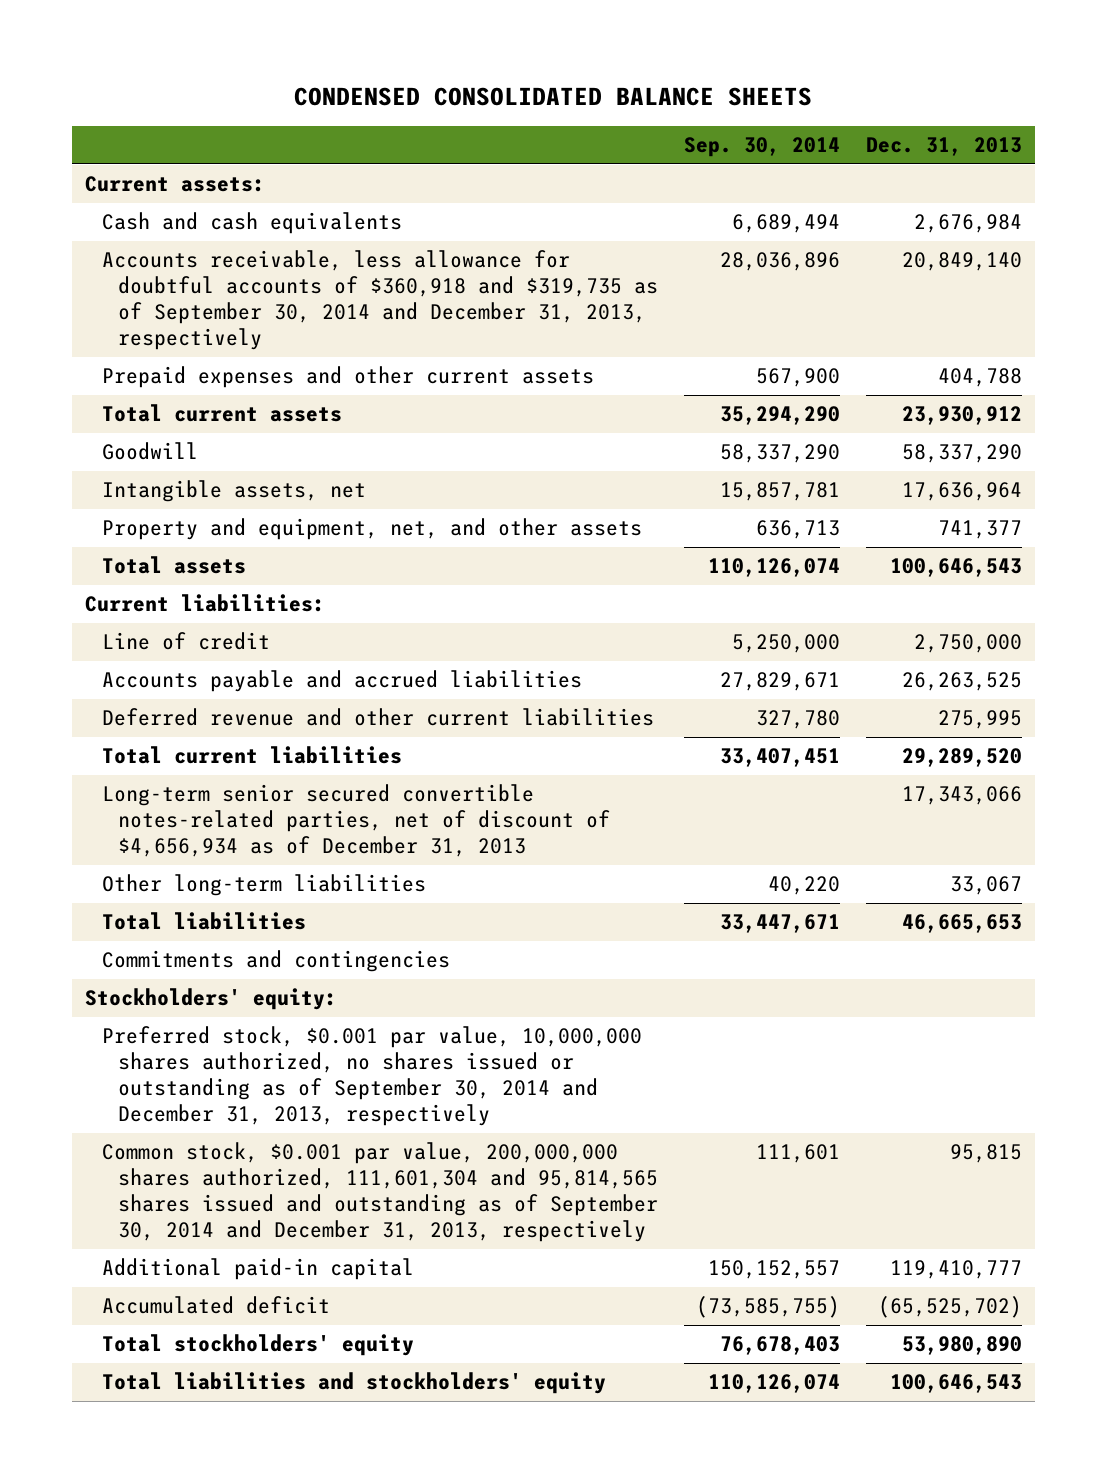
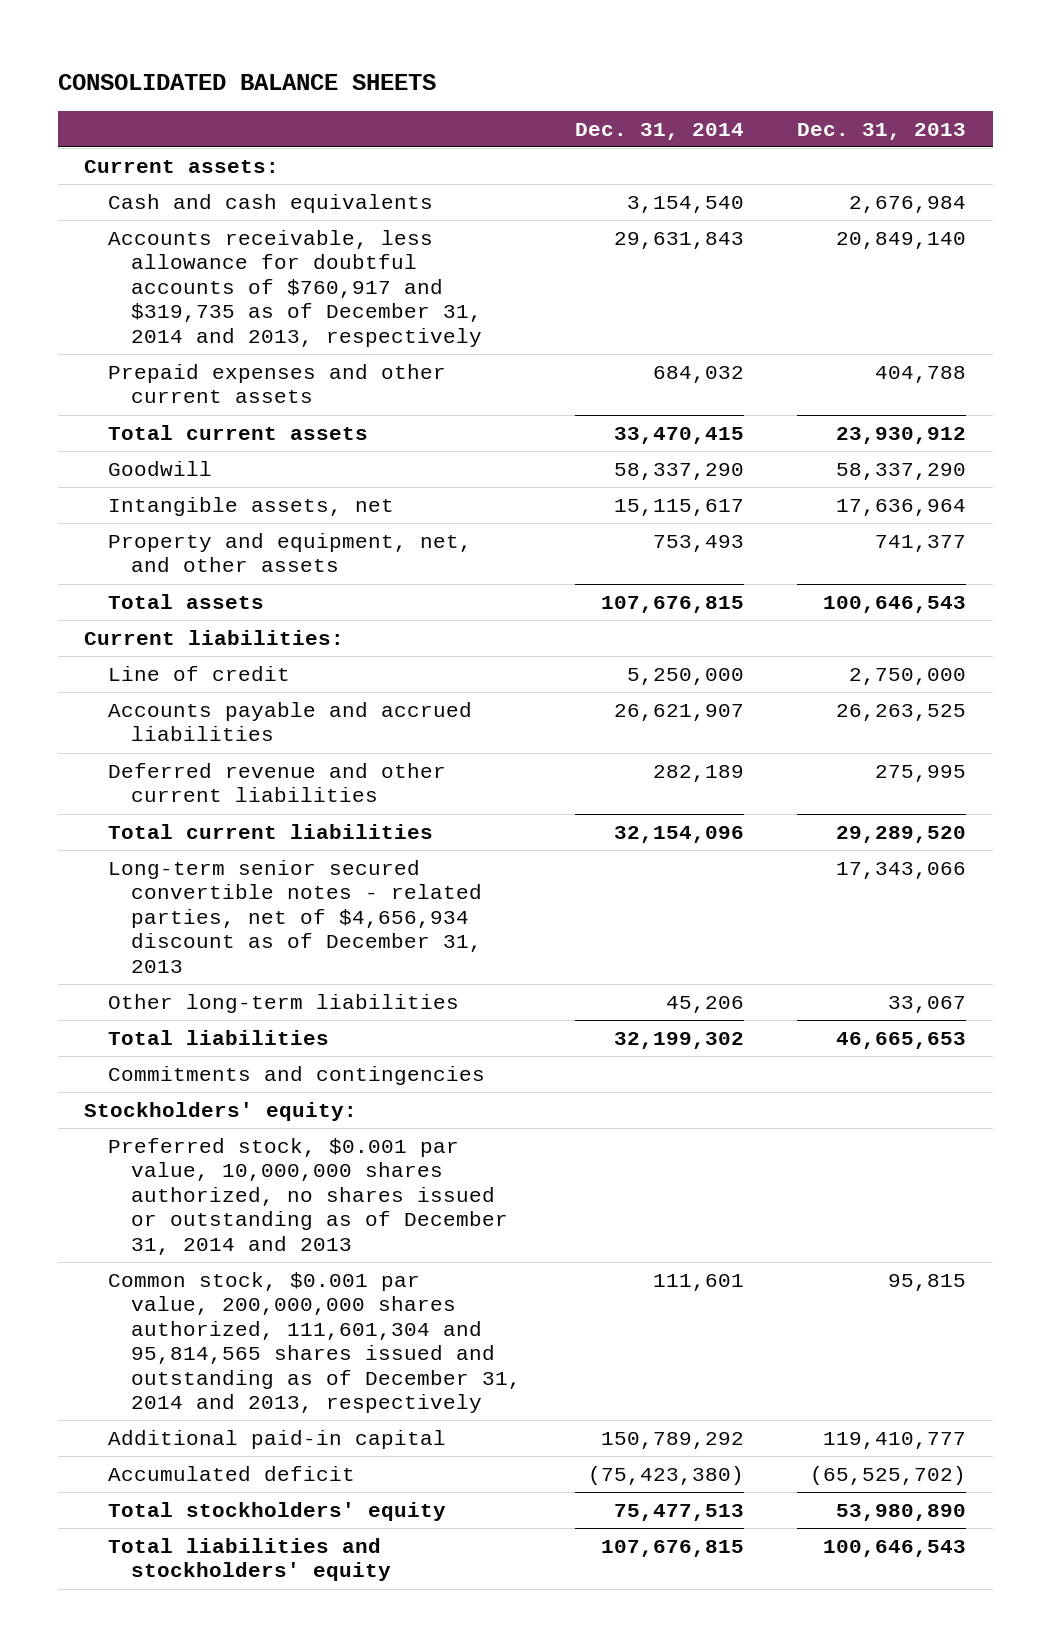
- CONDENSED CONSOLIDATED BALANCE SHEETS
+ CONSOLIDATED BALANCE SHEETS
- | Sep. 30, 2014 | Dec. 31, 2013
+ | Dec. 31, 2014 | Dec. 31, 2013
- Accounts receivable, less allowance for doubtful accounts of $360,918 and $319,735 as of September 30, 2014 and December 31, 2013, respectively | 28,036,896 | 20,849,140
+ Accounts receivable, less allowance for doubtful accounts of $760,917 and $319,735 as of December 31, 2014 and 2013, respectively | 29,631,843 | 20,849,140
- Long-term senior secured convertible notes-related parties, net of discount of $4,656,934 as of December 31, 2013 | | 17,343,066
+ Long-term senior secured convertible notes - related parties, net of $4,656,934 discount as of December 31, 2013 | | 17,343,066
- Preferred stock, $0.001 par value, 10,000,000 shares authorized, no shares issued or outstanding as of September 30, 2014 and December 31, 2013, respectively
- Common stock, $0.001 par value, 200,000,000 shares authorized, 111,601,304 and 95,814,565 shares issued and outstanding as of September 30, 2014 and December 31, 2013, respectively | 111,601 | 95,815
+ Preferred stock, $0.001 par value, 10,000,000 shares authorized, no shares issued or outstanding as of December 31, 2014 and 2013
+ Common stock, $0.001 par value, 200,000,000 shares authorized, 111,601,304 and 95,814,565 shares issued and outstanding as of December 31, 2014 and 2013, respectively | 111,601 | 95,815

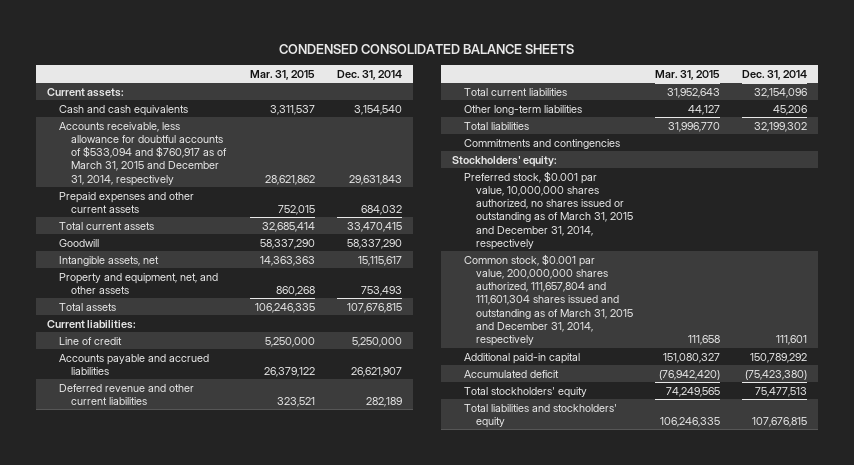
- CONSOLIDATED BALANCE SHEETS
+ CONDENSED CONSOLIDATED BALANCE SHEETS
- | Dec. 31, 2014 | Dec. 31, 2013
+ | Mar. 31, 2015 | Dec. 31, 2014
- Accounts receivable, less allowance for doubtful accounts of $760,917 and $319,735 as of December 31, 2014 and 2013, respectively | 29,631,843 | 20,849,140
+ Accounts receivable, less allowance for doubtful accounts of $533,094 and $760,917 as of March 31, 2015 and December 31, 2014, respectively | 28,621,862 | 29,631,843
- Long-term senior secured convertible notes - related parties, net of $4,656,934 discount as of December 31, 2013 | | 17,343,066
- Preferred stock, $0.001 par value, 10,000,000 shares authorized, no shares issued or outstanding as of December 31, 2014 and 2013
- Common stock, $0.001 par value, 200,000,000 shares authorized, 111,601,304 and 95,814,565 shares issued and outstanding as of December 31, 2014 and 2013, respectively | 111,601 | 95,815
+ Preferred stock, $0.001 par value, 10,000,000 shares authorized, no shares issued or outstanding as of March 31, 2015 and December 31, 2014, respectively
+ Common stock, $0.001 par value, 200,000,000 shares authorized, 111,657,804 and 111,601,304 shares issued and outstanding as of March 31, 2015 and December 31, 2014, respectively | 111,658 | 111,601

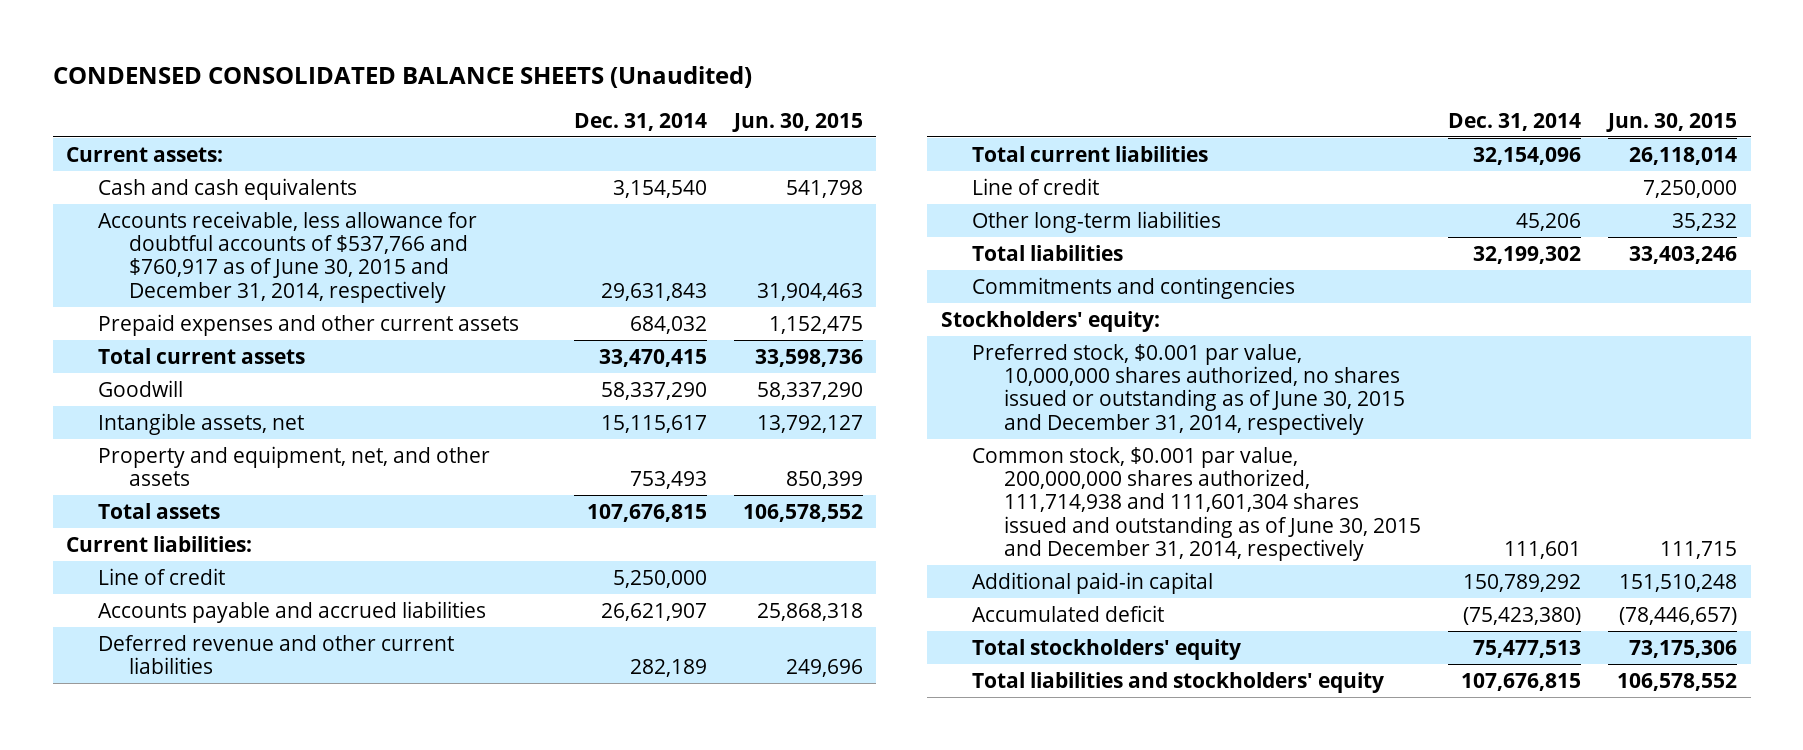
- CONDENSED CONSOLIDATED BALANCE SHEETS
+ CONDENSED CONSOLIDATED BALANCE SHEETS (Unaudited)
- | Mar. 31, 2015 | Dec. 31, 2014
+ | Dec. 31, 2014 | Jun. 30, 2015
- Accounts receivable, less allowance for doubtful accounts of $533,094 and $760,917 as of March 31, 2015 and December 31, 2014, respectively | 28,621,862 | 29,631,843
+ Accounts receivable, less allowance for doubtful accounts of $537,766 and $760,917 as of June 30, 2015 and December 31, 2014, respectively | 29,631,843 | 31,904,463
+ Line of credit | | 7,250,000
- Preferred stock, $0.001 par value, 10,000,000 shares authorized, no shares issued or outstanding as of March 31, 2015 and December 31, 2014, respectively
- Common stock, $0.001 par value, 200,000,000 shares authorized, 111,657,804 and 111,601,304 shares issued and outstanding as of March 31, 2015 and December 31, 2014, respectively | 111,658 | 111,601
+ Preferred stock, $0.001 par value, 10,000,000 shares authorized, no shares issued or outstanding as of June 30, 2015 and December 31, 2014, respectively
+ Common stock, $0.001 par value, 200,000,000 shares authorized, 111,714,938 and 111,601,304 shares issued and outstanding as of June 30, 2015 and December 31, 2014, respectively | 111,601 | 111,715

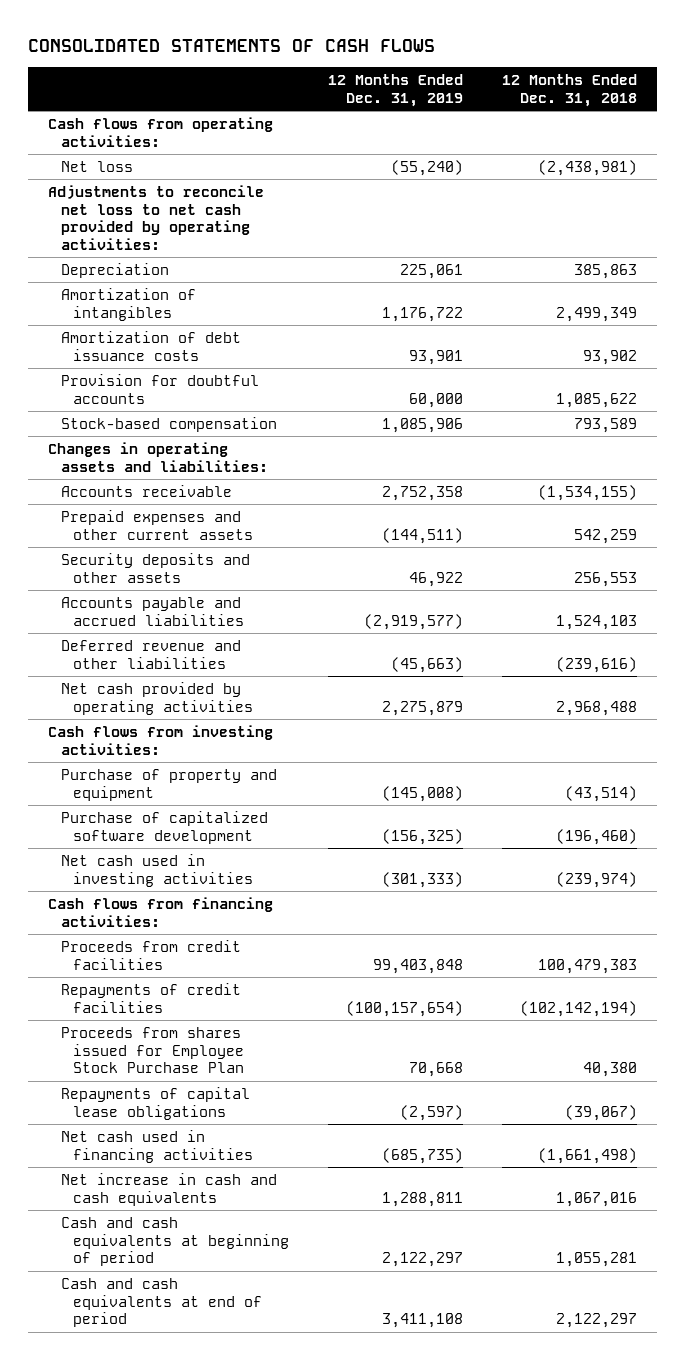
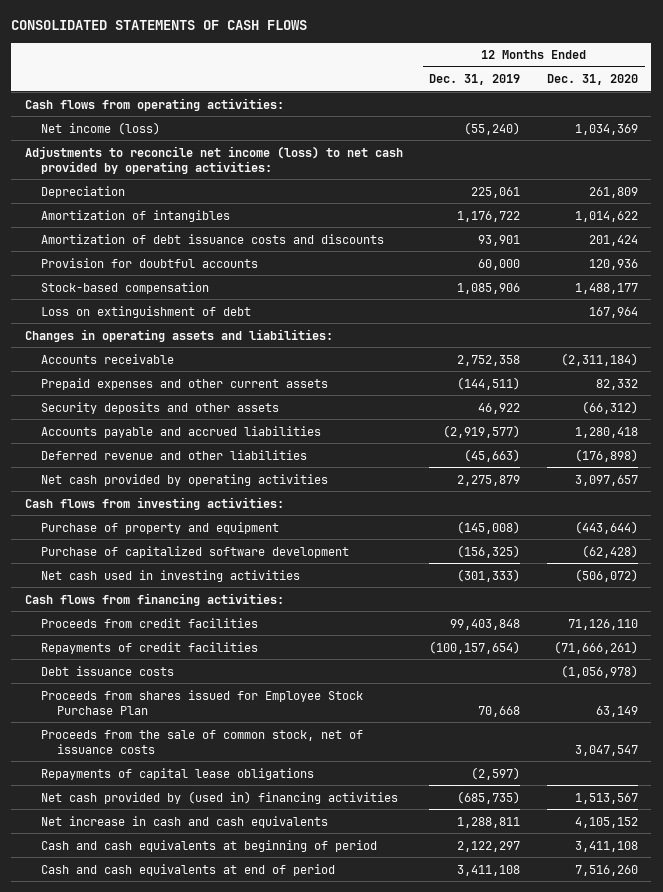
- | 12 Months Ended Dec. 31, 2019 | 12 Months Ended Dec. 31, 2018
+ | 12 Months Ended Dec. 31, 2019 | 12 Months Ended Dec. 31, 2020
- Net loss | (55,240) | (2,438,981)
- Adjustments to reconcile net loss to net cash provided by operating activities:
+ Net income (loss) | (55,240) | 1,034,369
+ Adjustments to reconcile net income (loss) to net cash provided by operating activities:
- Amortization of debt issuance costs | 93,901 | 93,902
+ Amortization of debt issuance costs and discounts | 93,901 | 201,424
+ Loss on extinguishment of debt | | 167,964
+ Debt issuance costs | | (1,056,978)
+ Proceeds from the sale of common stock, net of issuance costs | | 3,047,547
- Net cash used in financing activities | (685,735) | (1,661,498)
+ Net cash provided by (used in) financing activities | (685,735) | 1,513,567

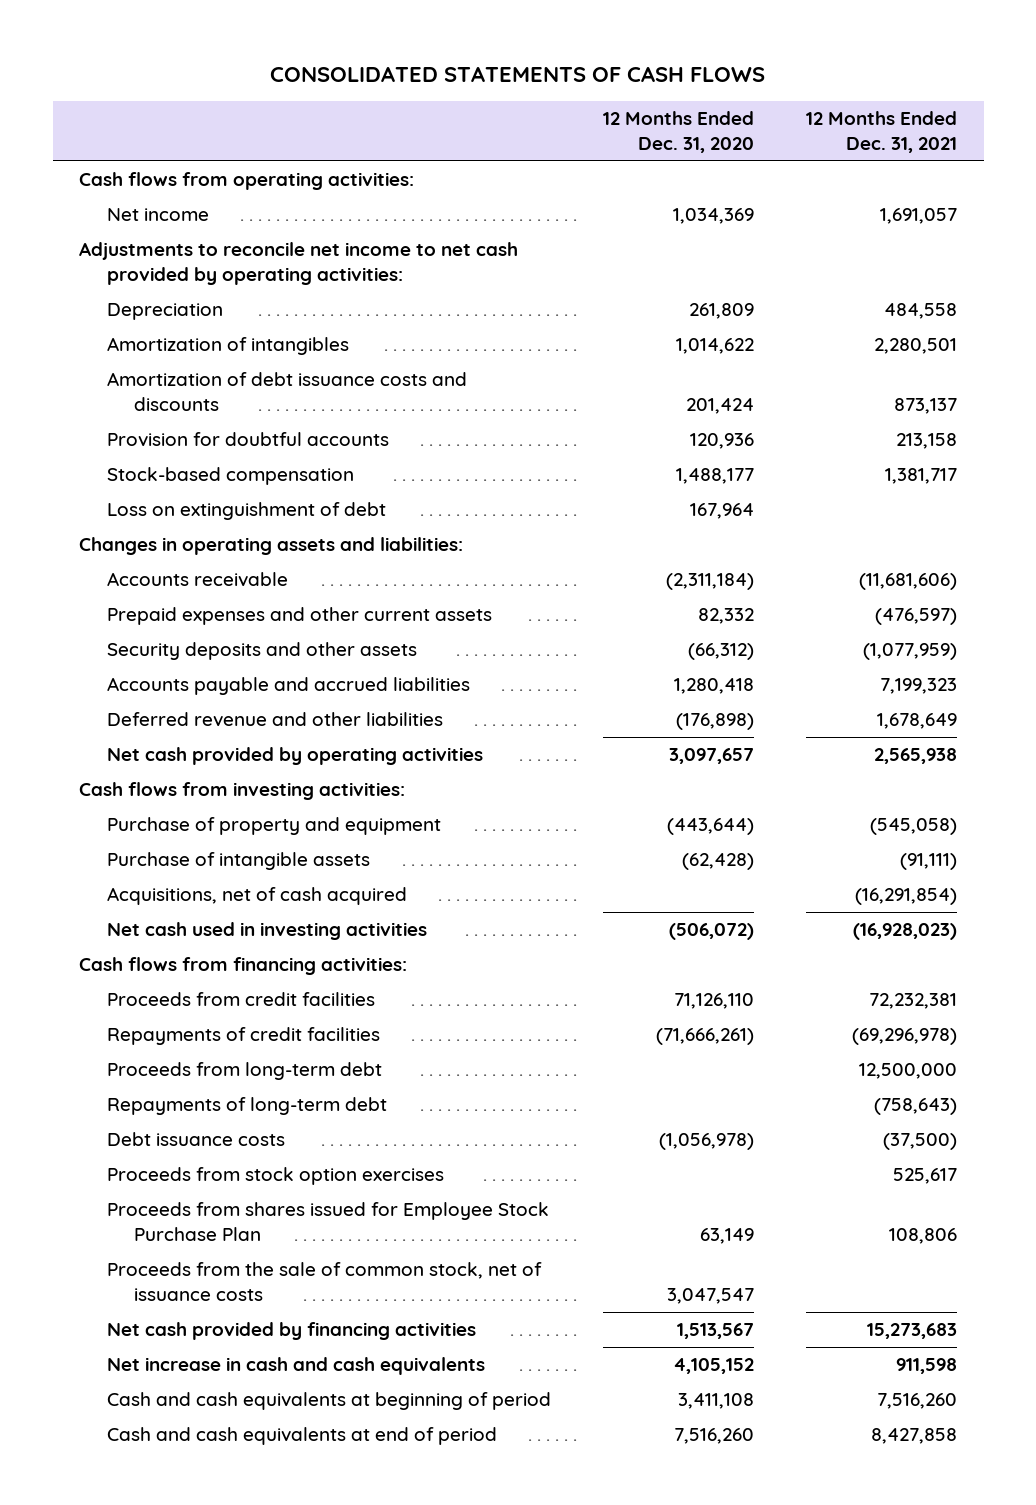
- | 12 Months Ended Dec. 31, 2019 | 12 Months Ended Dec. 31, 2020
+ | 12 Months Ended Dec. 31, 2020 | 12 Months Ended Dec. 31, 2021
- Net income (loss) | (55,240) | 1,034,369
- Adjustments to reconcile net income (loss) to net cash provided by operating activities:
+ Net income | 1,034,369 | 1,691,057
+ Adjustments to reconcile net income to net cash provided by operating activities:
- Purchase of capitalized software development | (156,325) | (62,428)
+ Purchase of intangible assets | (62,428) | (91,111)
+ Acquisitions, net of cash acquired | | (16,291,854)
+ Proceeds from long-term debt | | 12,500,000
+ Repayments of long-term debt | | (758,643)
+ Proceeds from stock option exercises | | 525,617
- Repayments of capital lease obligations | (2,597) |
- Net cash provided by (used in) financing activities | (685,735) | 1,513,567
+ Net cash provided by financing activities | 1,513,567 | 15,273,683

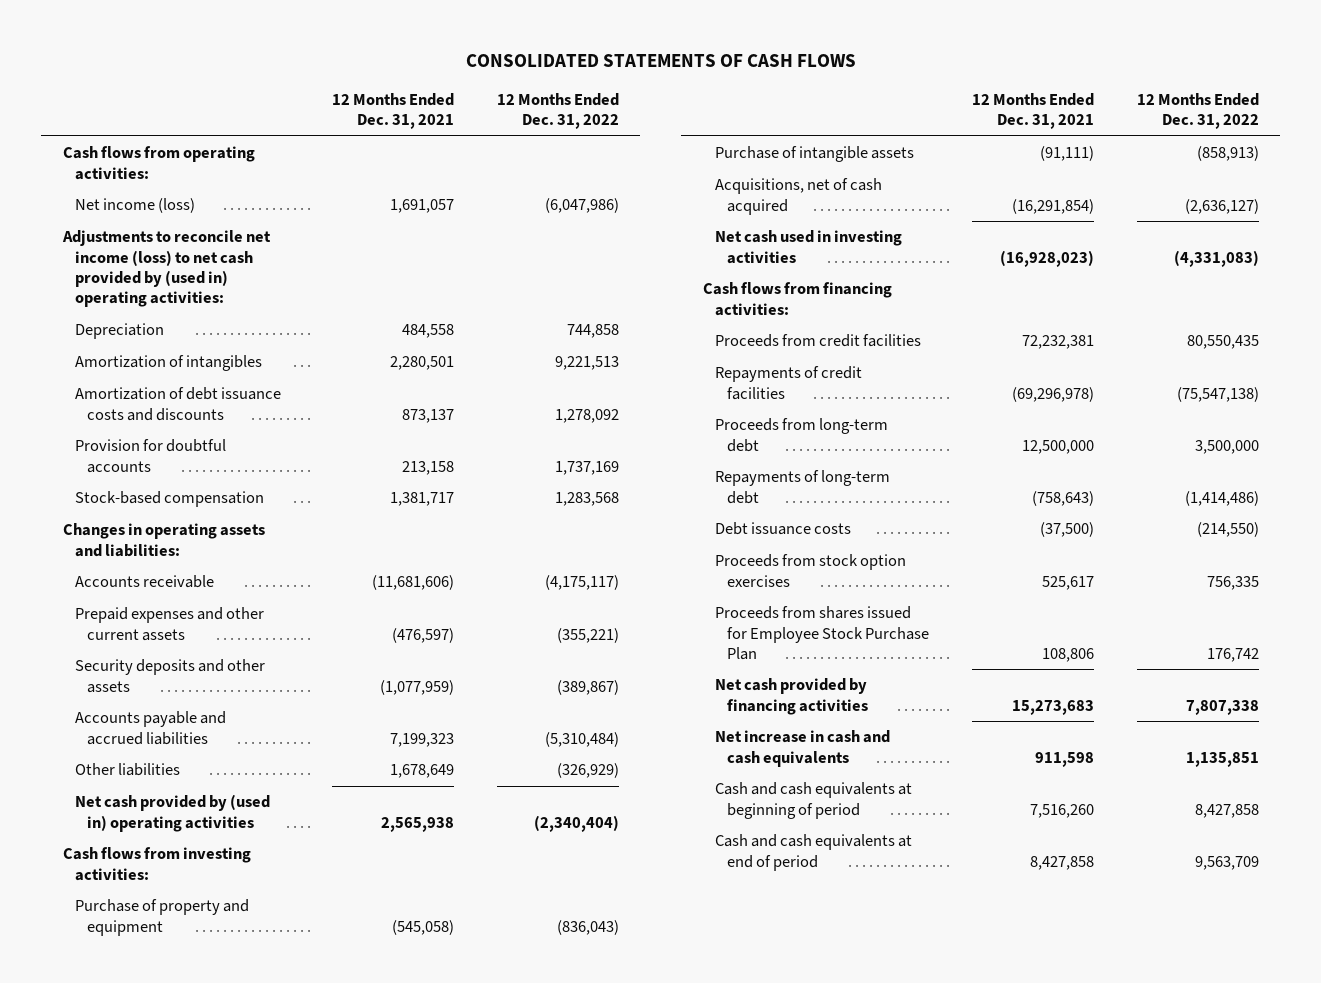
- | 12 Months Ended Dec. 31, 2020 | 12 Months Ended Dec. 31, 2021
+ | 12 Months Ended Dec. 31, 2021 | 12 Months Ended Dec. 31, 2022
- Net income | 1,034,369 | 1,691,057
- Adjustments to reconcile net income to net cash provided by operating activities:
+ Net income (loss) | 1,691,057 | (6,047,986)
+ Adjustments to reconcile net income (loss) to net cash provided by (used in) operating activities:
- Loss on extinguishment of debt | 167,964 |
- Deferred revenue and other liabilities | (176,898) | 1,678,649
- Net cash provided by operating activities | 3,097,657 | 2,565,938
+ Other liabilities | 1,678,649 | (326,929)
+ Net cash provided by (used in) operating activities | 2,565,938 | (2,340,404)
- Proceeds from the sale of common stock, net of issuance costs | 3,047,547 |

